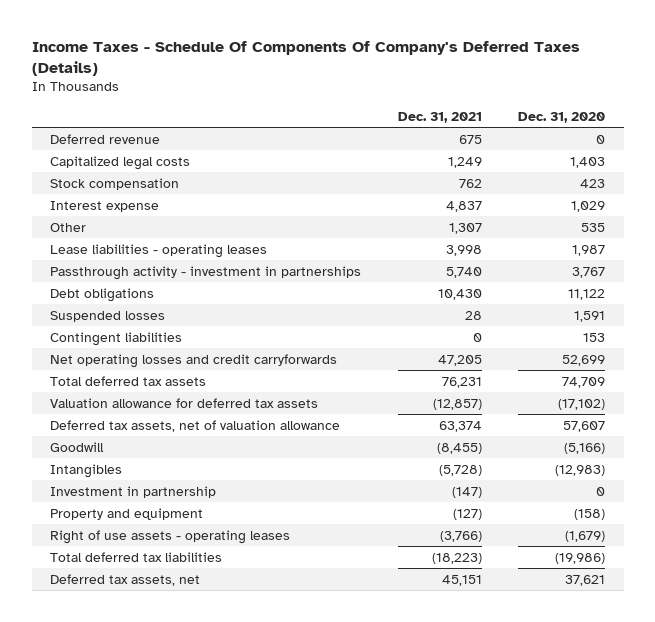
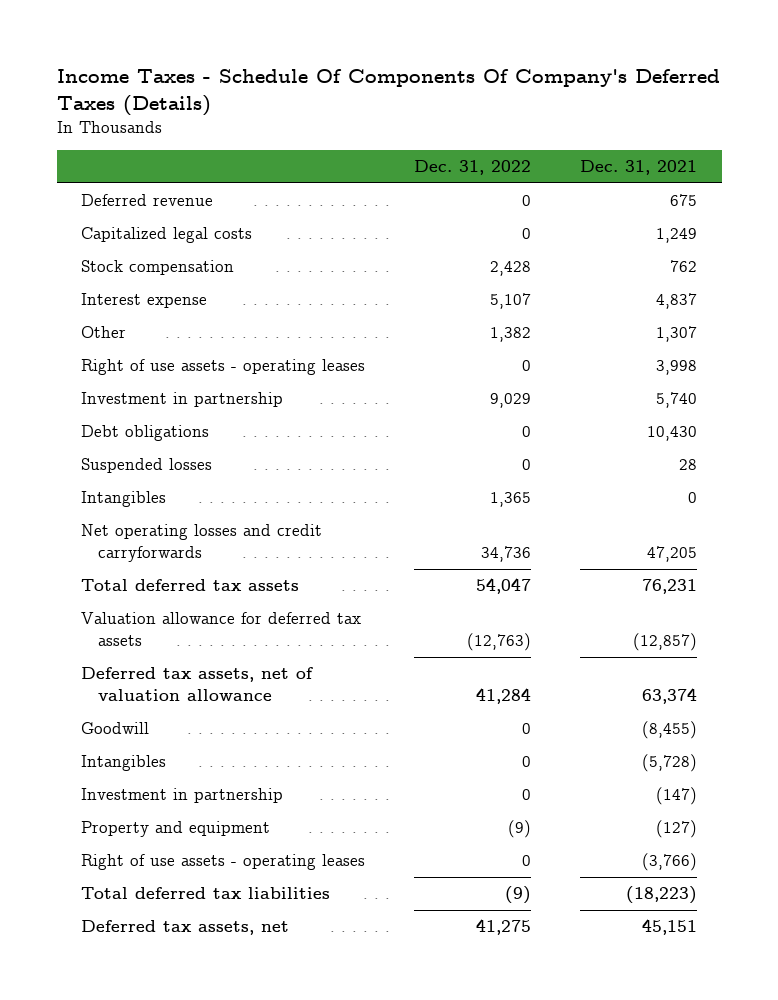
- | Dec. 31, 2021 | Dec. 31, 2020
+ | Dec. 31, 2022 | Dec. 31, 2021
- Lease liabilities - operating leases | 3,998 | 1,987
- Passthrough activity - investment in partnerships | 5,740 | 3,767
+ Right of use assets - operating leases | 0 | 3,998
+ Investment in partnership | 9,029 | 5,740
- Contingent liabilities | 0 | 153
+ Intangibles | 1,365 | 0

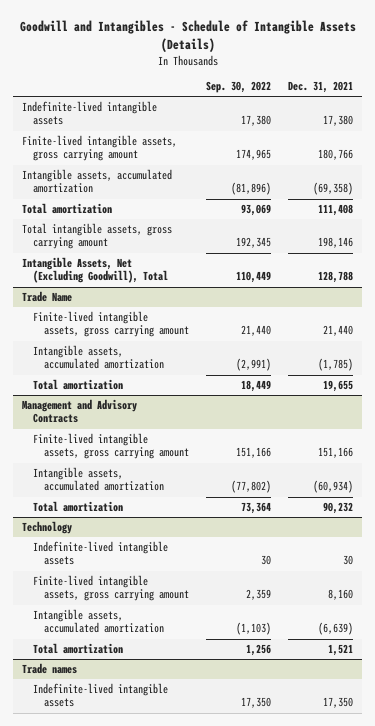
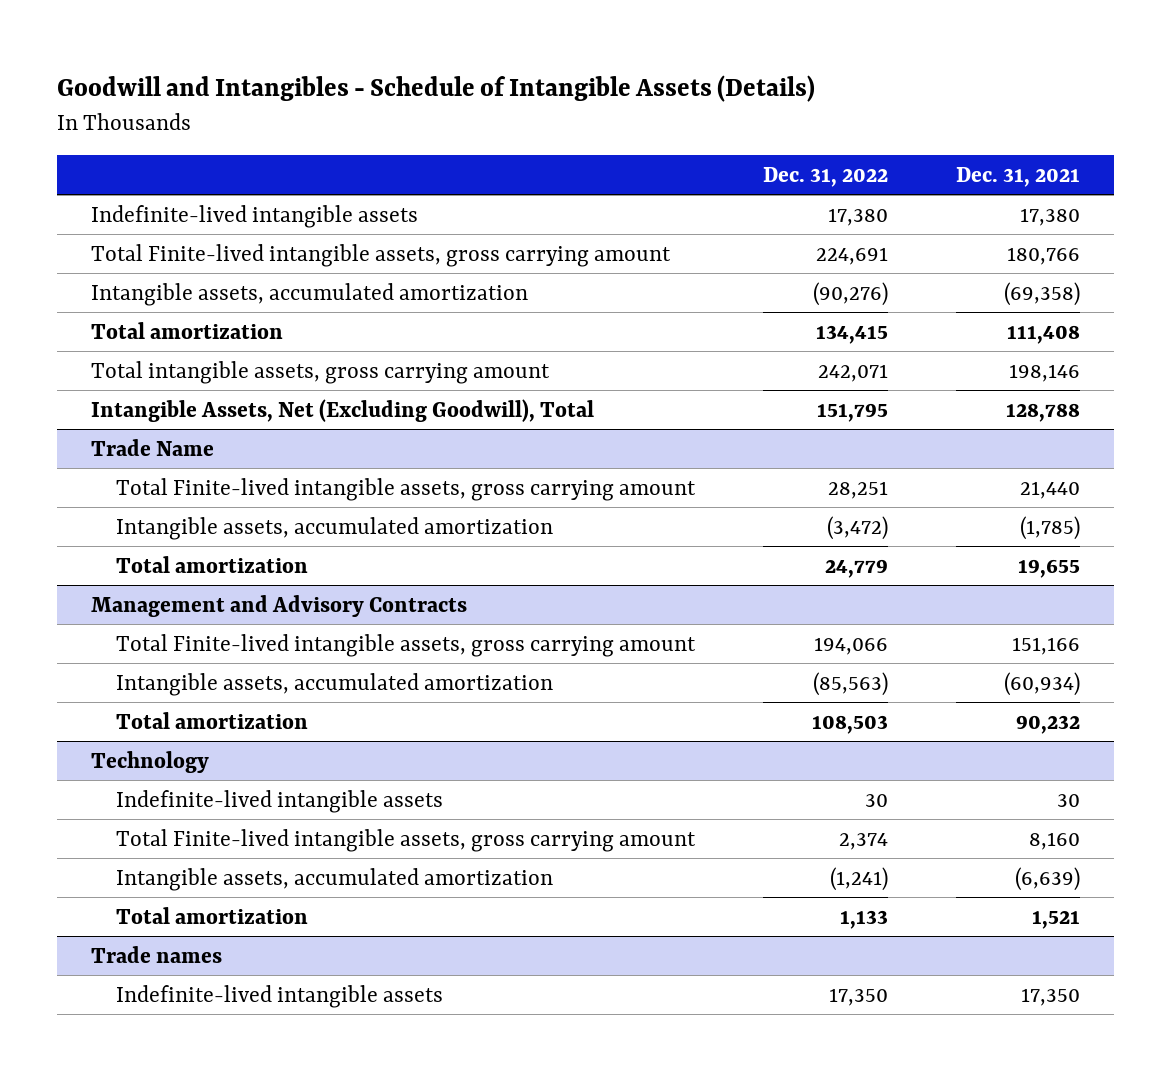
- | Sep. 30, 2022 | Dec. 31, 2021
+ | Dec. 31, 2022 | Dec. 31, 2021
- Finite-lived intangible assets, gross carrying amount | 174,965 | 180,766
+ Total Finite-lived intangible assets, gross carrying amount | 224,691 | 180,766
@ Trade Name
- Finite-lived intangible assets, gross carrying amount | 21,440 | 21,440
+ Total Finite-lived intangible assets, gross carrying amount | 28,251 | 21,440
@ Management and Advisory Contracts
- Finite-lived intangible assets, gross carrying amount | 151,166 | 151,166
+ Total Finite-lived intangible assets, gross carrying amount | 194,066 | 151,166
@ Technology
- Finite-lived intangible assets, gross carrying amount | 2,359 | 8,160
+ Total Finite-lived intangible assets, gross carrying amount | 2,374 | 8,160

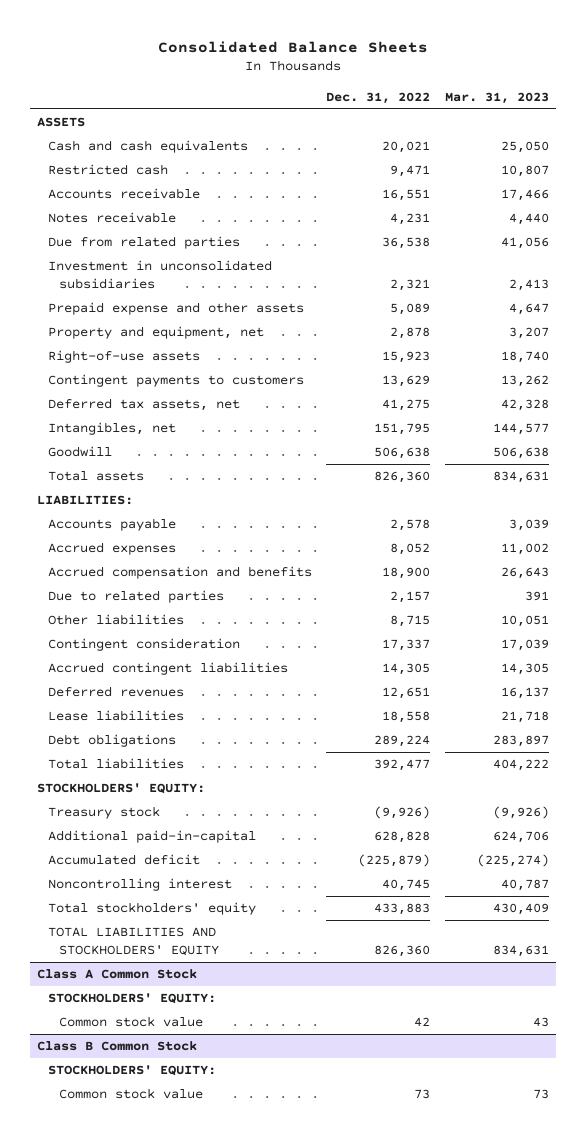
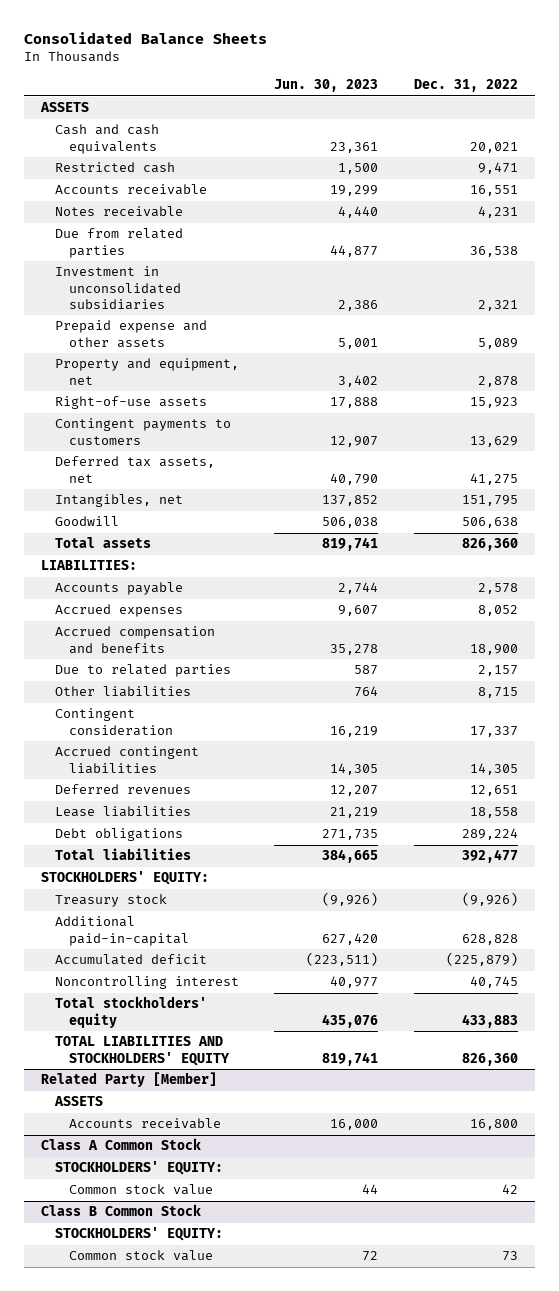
- | Dec. 31, 2022 | Mar. 31, 2023
+ | Jun. 30, 2023 | Dec. 31, 2022
+ Related Party [Member]
+ ASSETS
+ Accounts receivable | 16,000 | 16,800

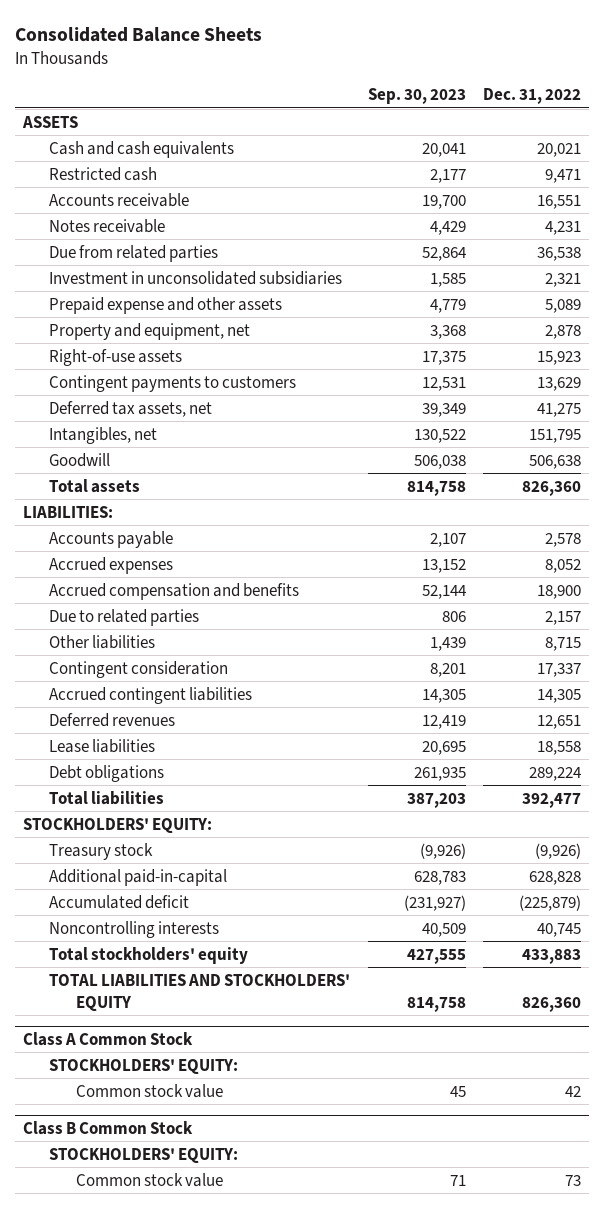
- | Jun. 30, 2023 | Dec. 31, 2022
+ | Sep. 30, 2023 | Dec. 31, 2022
- Noncontrolling interest | 40,977 | 40,745
+ Noncontrolling interests | 40,509 | 40,745
- Related Party [Member]
- ASSETS
- Accounts receivable | 16,000 | 16,800

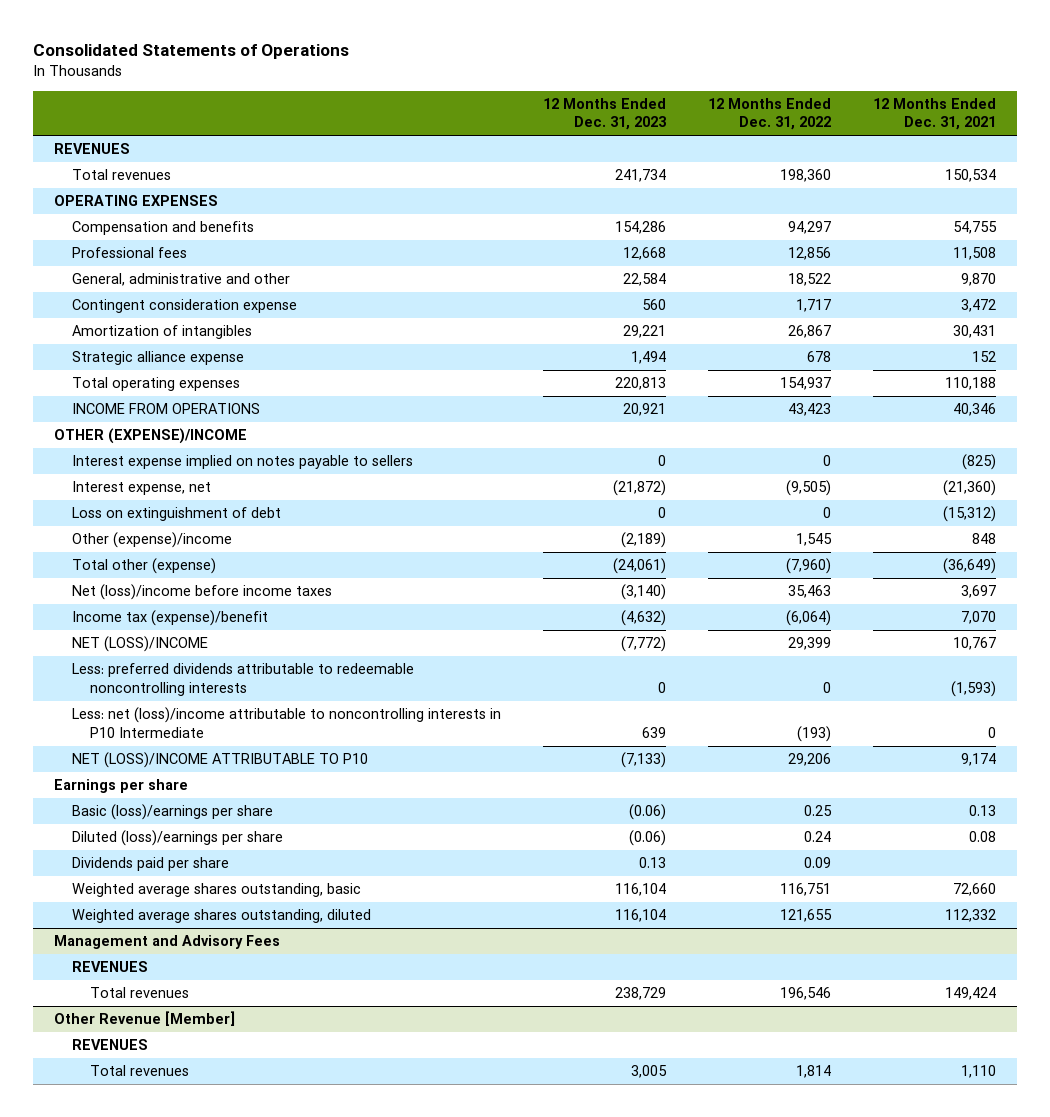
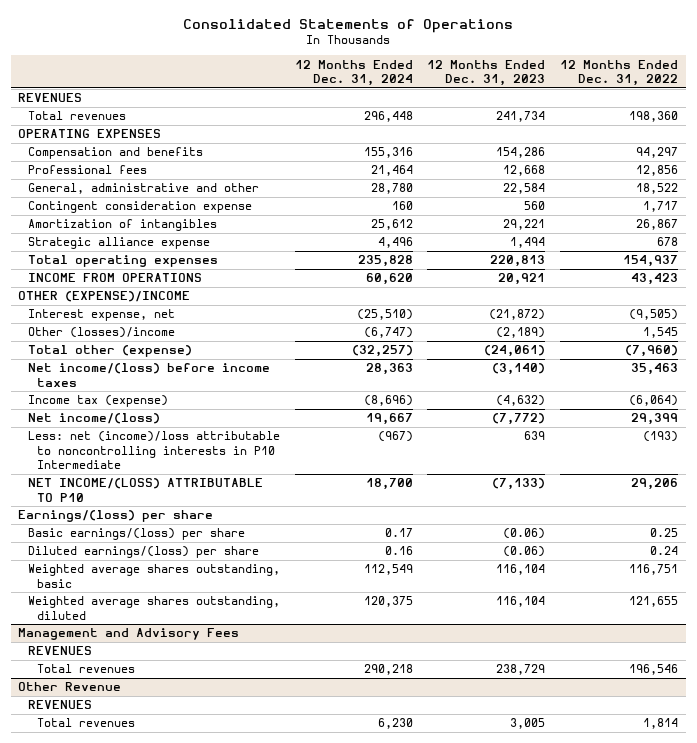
- | 12 Months Ended Dec. 31, 2023 | 12 Months Ended Dec. 31, 2022 | 12 Months Ended Dec. 31, 2021
+ | 12 Months Ended Dec. 31, 2024 | 12 Months Ended Dec. 31, 2023 | 12 Months Ended Dec. 31, 2022
- Interest expense implied on notes payable to sellers | 0 | 0 | (825)
- Loss on extinguishment of debt | 0 | 0 | (15,312)
- Other (expense)/income | (2,189) | 1,545 | 848
+ Other (losses)/income | (6,747) | (2,189) | 1,545
- Net (loss)/income before income taxes | (3,140) | 35,463 | 3,697
- Income tax (expense)/benefit | (4,632) | (6,064) | 7,070
- NET (LOSS)/INCOME | (7,772) | 29,399 | 10,767
- Less: preferred dividends attributable to redeemable noncontrolling interests | 0 | 0 | (1,593)
- Less: net (loss)/income attributable to noncontrolling interests in P10 Intermediate | 639 | (193) | 0
- NET (LOSS)/INCOME ATTRIBUTABLE TO P10 | (7,133) | 29,206 | 9,174
- Earnings per share
- Basic (loss)/earnings per share | (0.06) | 0.25 | 0.13
- Diluted (loss)/earnings per share | (0.06) | 0.24 | 0.08
- Dividends paid per share | 0.13 | 0.09 |
+ Net income/(loss) before income taxes | 28,363 | (3,140) | 35,463
+ Income tax (expense) | (8,696) | (4,632) | (6,064)
+ Net income/(loss) | 19,667 | (7,772) | 29,399
+ Less: net (income)/loss attributable to noncontrolling interests in P10 Intermediate | (967) | 639 | (193)
+ NET INCOME/(LOSS) ATTRIBUTABLE TO P10 | 18,700 | (7,133) | 29,206
+ Earnings/(loss) per share
+ Basic earnings/(loss) per share | 0.17 | (0.06) | 0.25
+ Diluted earnings/(loss) per share | 0.16 | (0.06) | 0.24
- Other Revenue [Member]
+ Other Revenue

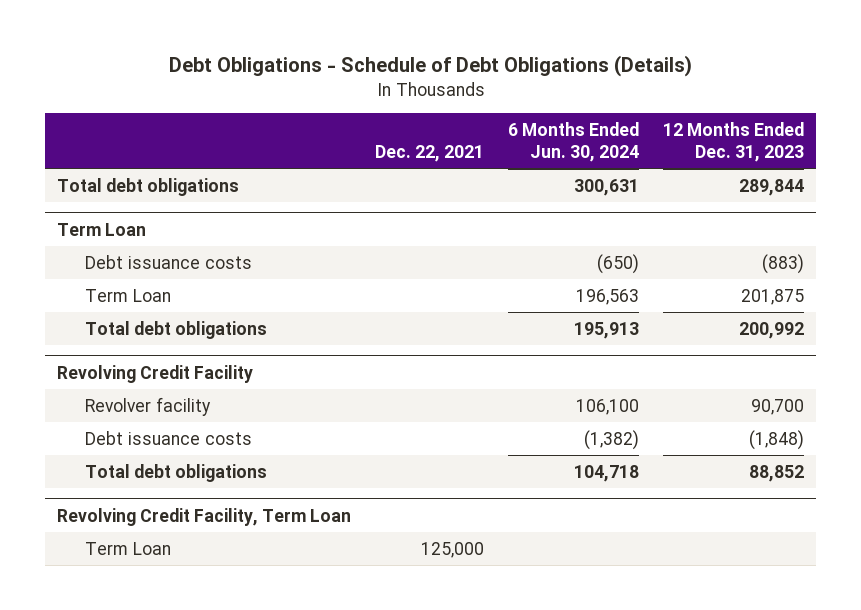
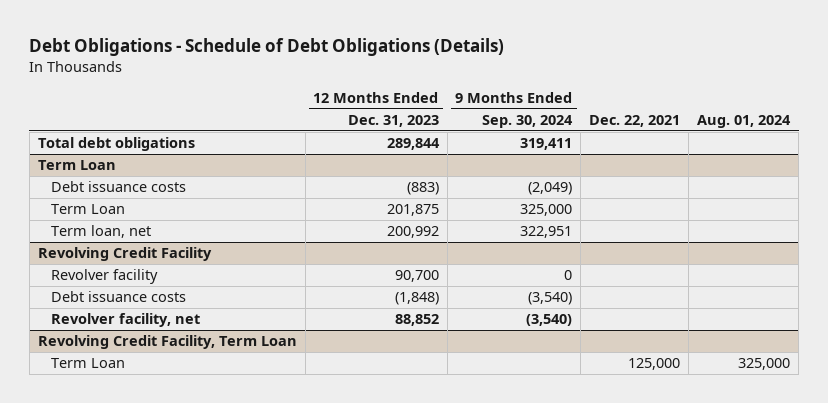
- | Dec. 22, 2021 | 6 Months Ended Jun. 30, 2024 | 12 Months Ended Dec. 31, 2023
+ | 12 Months Ended Dec. 31, 2023 | 9 Months Ended Sep. 30, 2024 | Dec. 22, 2021 | Aug. 01, 2024
@ Term Loan
- Total debt obligations | | 195,913 | 200,992
+ Term loan, net | 200,992 | 322,951 | |
@ Revolving Credit Facility
- Total debt obligations | | 104,718 | 88,852
+ Revolver facility, net | 88,852 | (3,540) | |

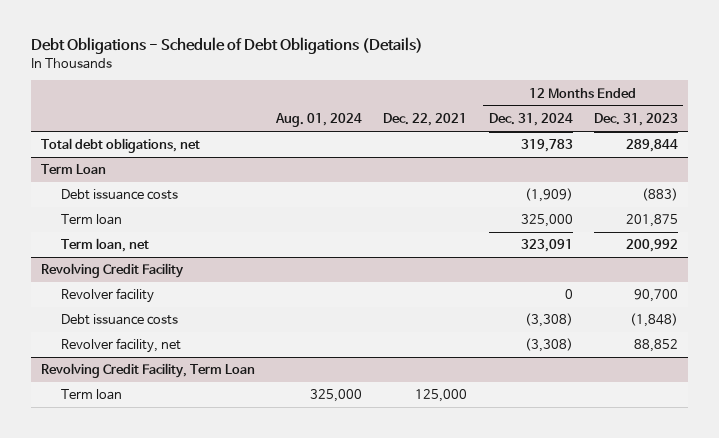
- | 12 Months Ended Dec. 31, 2023 | 9 Months Ended Sep. 30, 2024 | Dec. 22, 2021 | Aug. 01, 2024
+ | Aug. 01, 2024 | Dec. 22, 2021 | 12 Months Ended Dec. 31, 2024 | 12 Months Ended Dec. 31, 2023
- Total debt obligations | 289,844 | 319,411 | |
+ Total debt obligations, net | | | 319,783 | 289,844
@ Term Loan
- Term Loan | 201,875 | 325,000 | |
+ Term loan | | | 325,000 | 201,875
@ Revolving Credit Facility, Term Loan
- Term Loan | | | 125,000 | 325,000
+ Term loan | 325,000 | 125,000 | |

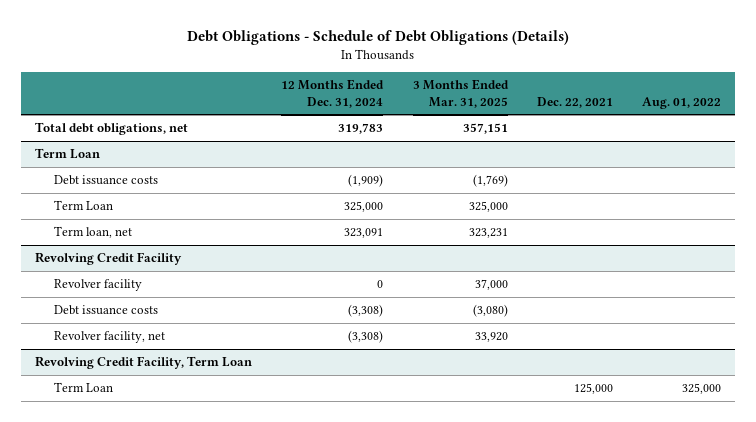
- | Aug. 01, 2024 | Dec. 22, 2021 | 12 Months Ended Dec. 31, 2024 | 12 Months Ended Dec. 31, 2023
+ | 12 Months Ended Dec. 31, 2024 | 3 Months Ended Mar. 31, 2025 | Dec. 22, 2021 | Aug. 01, 2022
@ Term Loan
- Term loan | | | 325,000 | 201,875
+ Term Loan | 325,000 | 325,000 | |
@ Revolving Credit Facility, Term Loan
- Term loan | 325,000 | 125,000 | |
+ Term Loan | | | 125,000 | 325,000

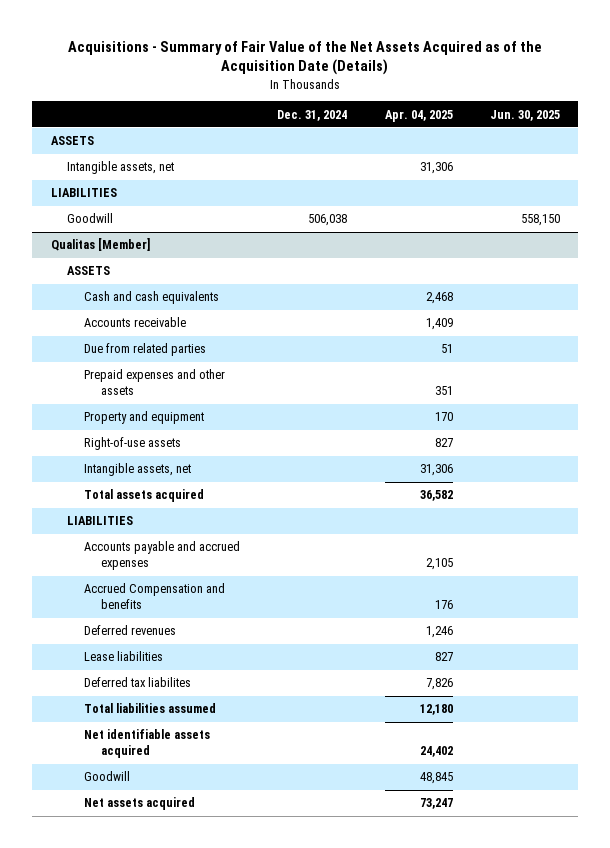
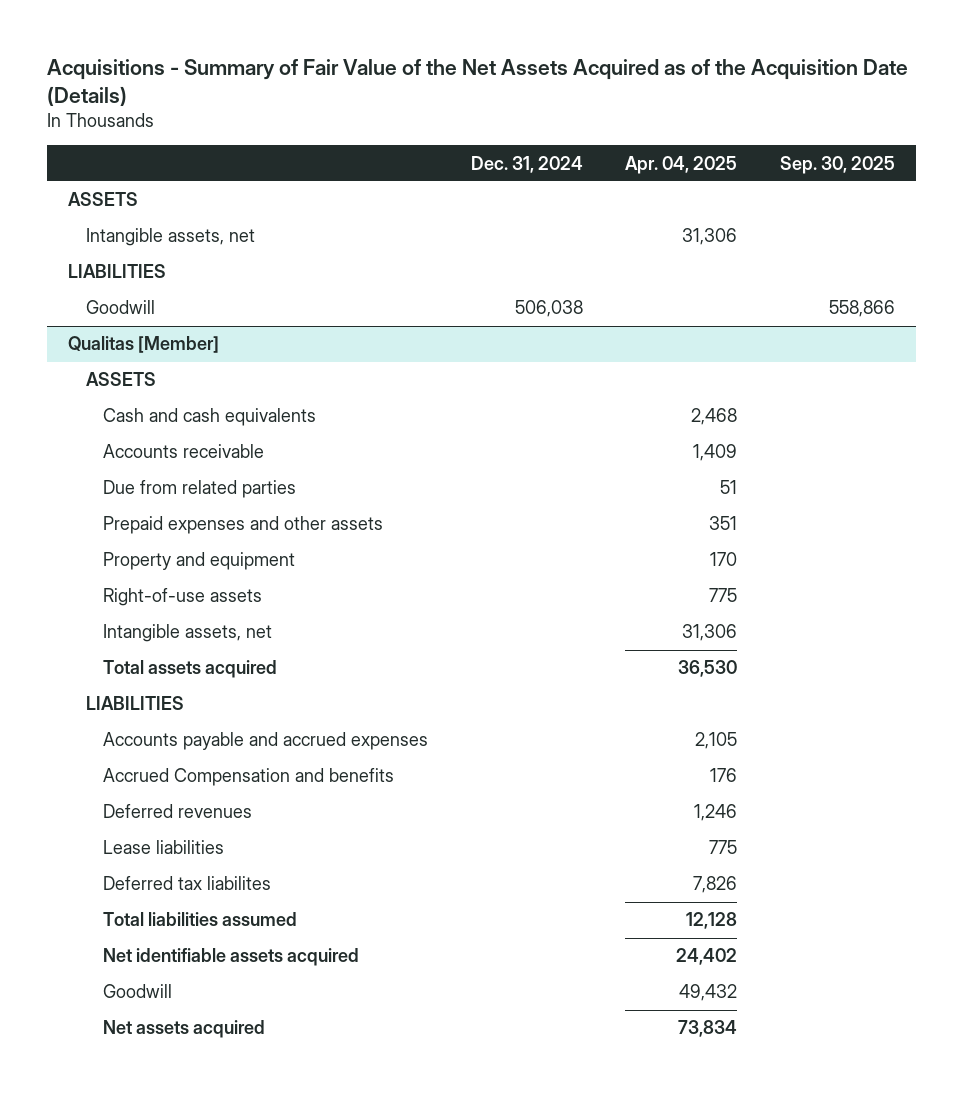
- | Dec. 31, 2024 | Apr. 04, 2025 | Jun. 30, 2025
+ | Dec. 31, 2024 | Apr. 04, 2025 | Sep. 30, 2025
@ Qualitas [Member]
- Right-of-use assets | | 827 |
+ Right-of-use assets | | 775 |
- Total assets acquired | | 36,582 |
+ Total assets acquired | | 36,530 |
- Lease liabilities | | 827 |
+ Lease liabilities | | 775 |
- Total liabilities assumed | | 12,180 |
+ Total liabilities assumed | | 12,128 |
- Goodwill | | 48,845 |
- Net assets acquired | | 73,247 |
+ Goodwill | | 49,432 |
+ Net assets acquired | | 73,834 |

